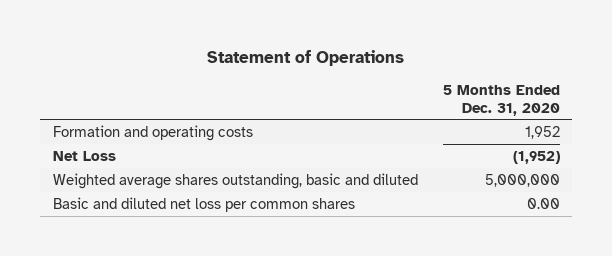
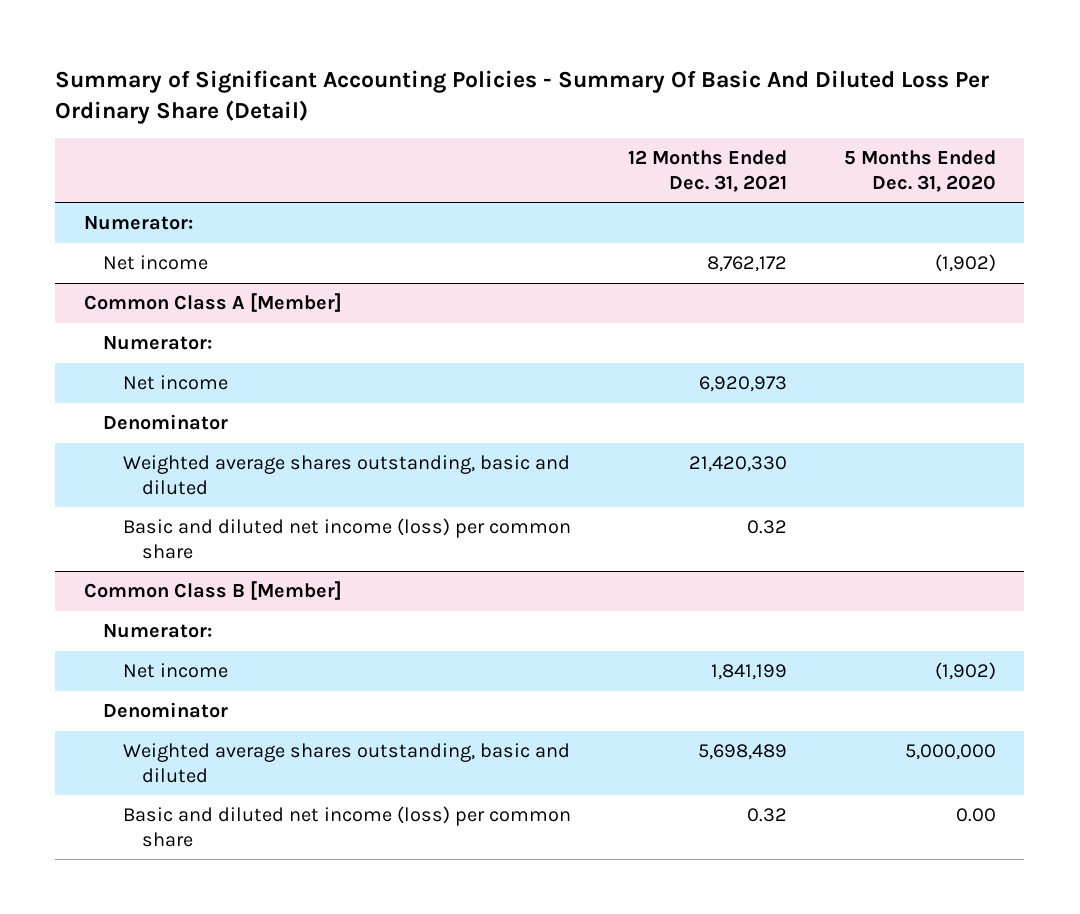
- Statement of Operations
+ Summary of Significant Accounting Policies - Summary Of Basic And Diluted Loss Per Ordinary Share (Detail)
- | 5 Months Ended Dec. 31, 2020
+ | 12 Months Ended Dec. 31, 2021 | 5 Months Ended Dec. 31, 2020
- Formation and operating costs | 1,952
- Net Loss | (1,952)
- Weighted average shares outstanding, basic and diluted | 5,000,000
- Basic and diluted net loss per common shares | 0.00
+ Numerator:
+ Net income | 8,762,172 | (1,902)
+ Common Class A [Member]
+ Numerator:
+ Net income | 6,920,973 |
+ Denominator
+ Weighted average shares outstanding, basic and diluted | 21,420,330 |
+ Basic and diluted net income (loss) per common share | 0.32 |
+ Common Class B [Member]
+ Numerator:
+ Net income | 1,841,199 | (1,902)
+ Denominator
+ Weighted average shares outstanding, basic and diluted | 5,698,489 | 5,000,000
+ Basic and diluted net income (loss) per common share | 0.32 | 0.00

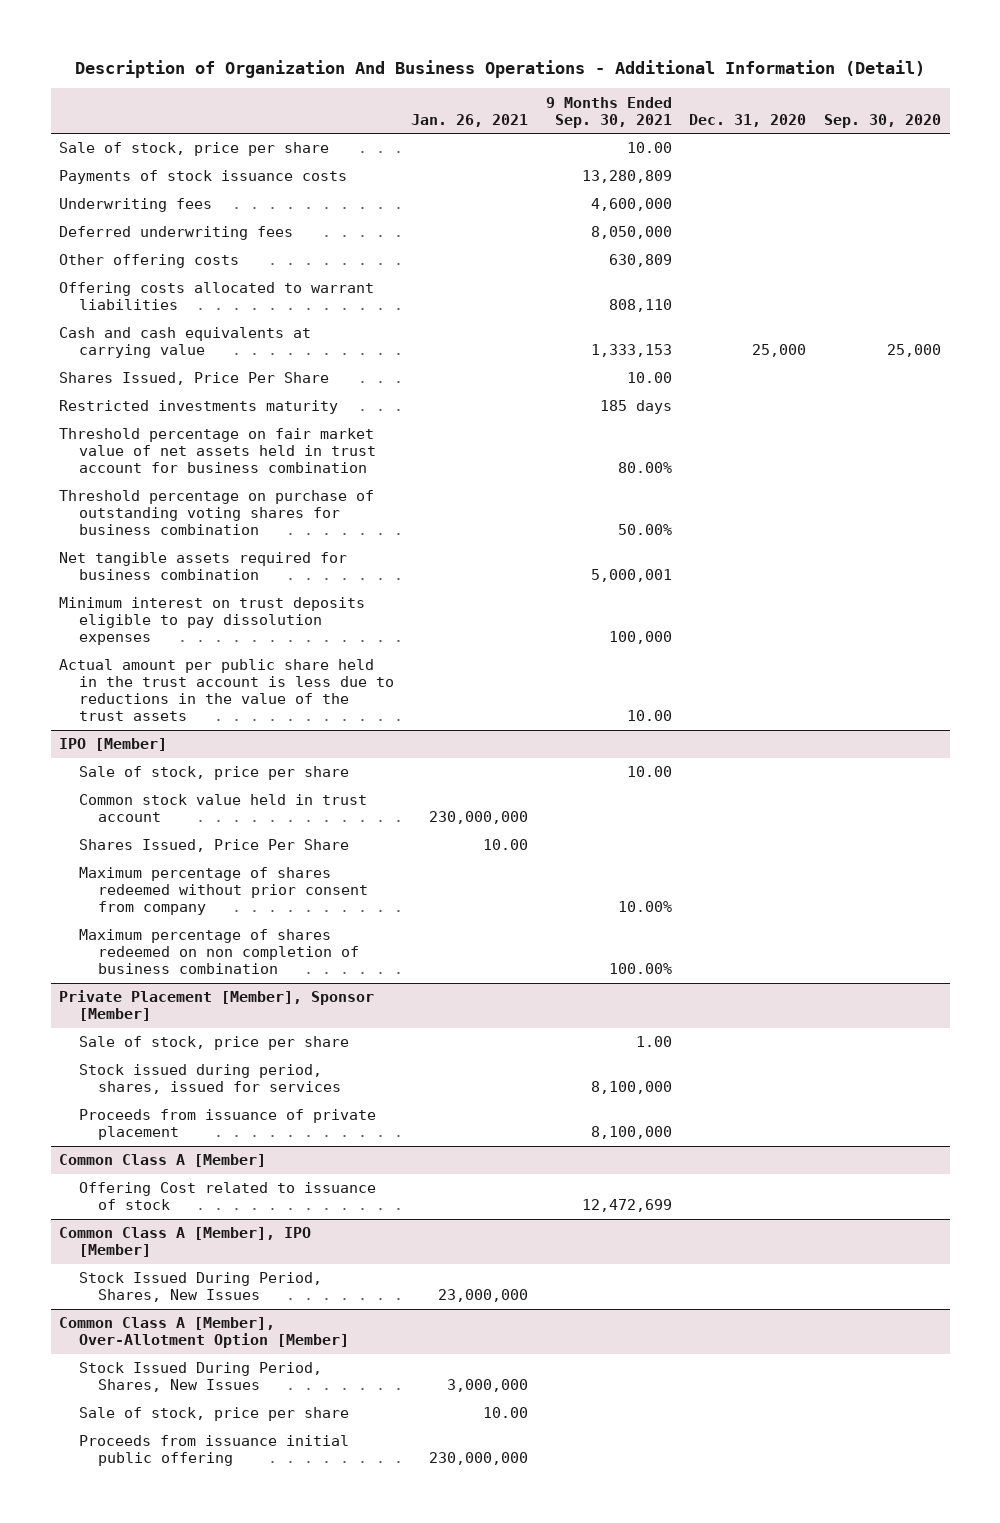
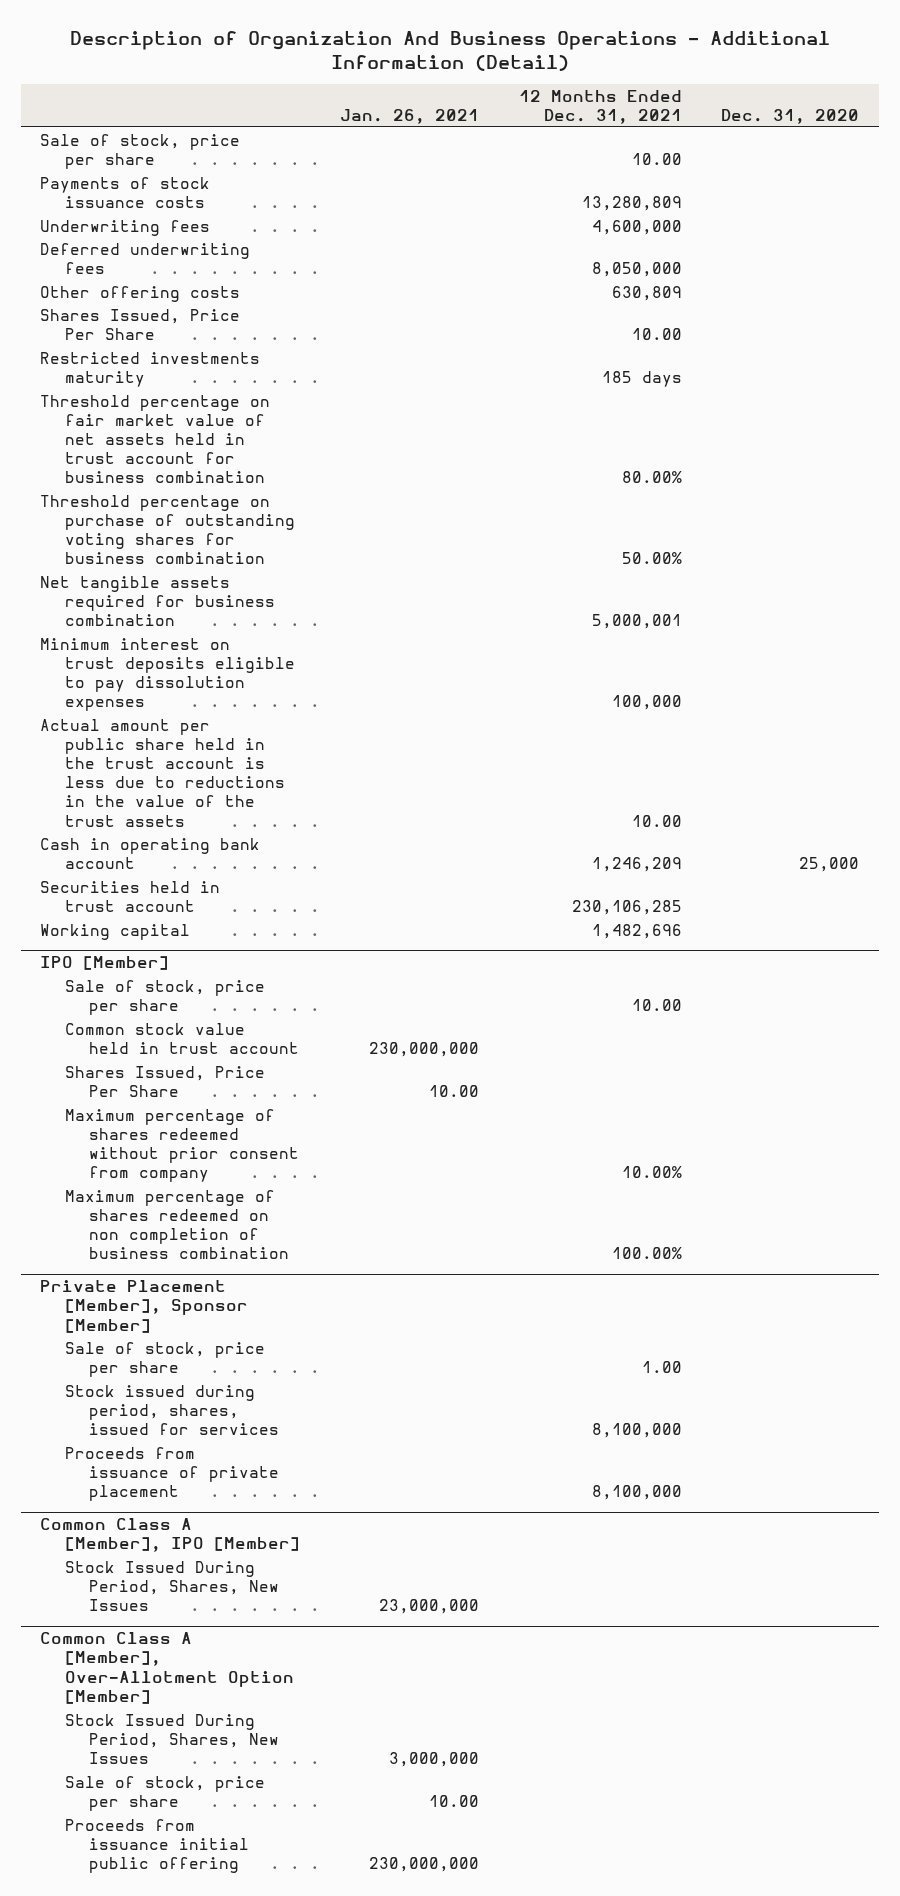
- | Jan. 26, 2021 | 9 Months Ended Sep. 30, 2021 | Dec. 31, 2020 | Sep. 30, 2020
+ | Jan. 26, 2021 | 12 Months Ended Dec. 31, 2021 | Dec. 31, 2020
- Offering costs allocated to warrant liabilities | | 808,110 | |
- Cash and cash equivalents at carrying value | | 1,333,153 | 25,000 | 25,000
+ Cash in operating bank account | | 1,246,209 | 25,000
+ Securities held in trust account | | 230,106,285 |
+ Working capital | | 1,482,696 |
- Common Class A [Member]
- Offering Cost related to issuance of stock | | 12,472,699 | |

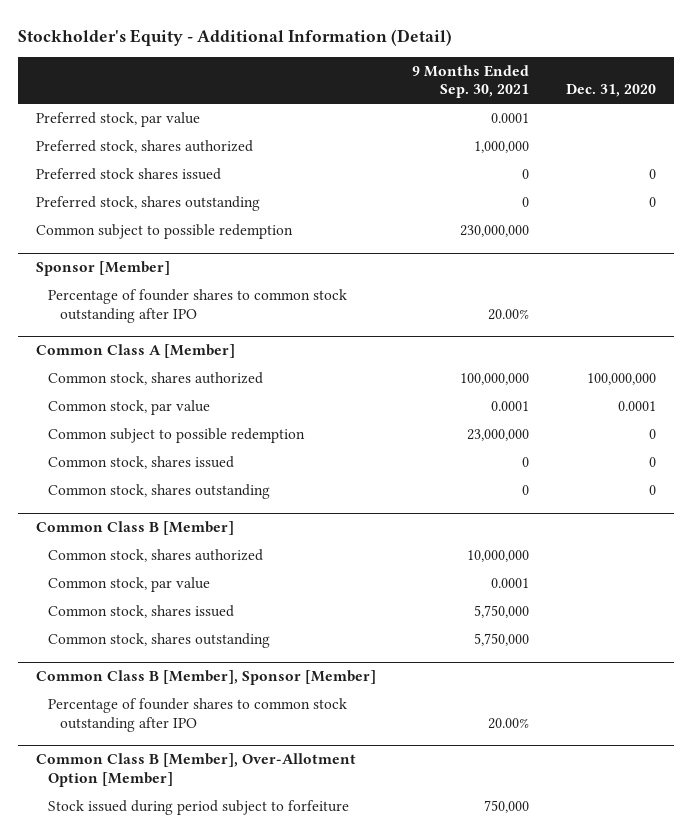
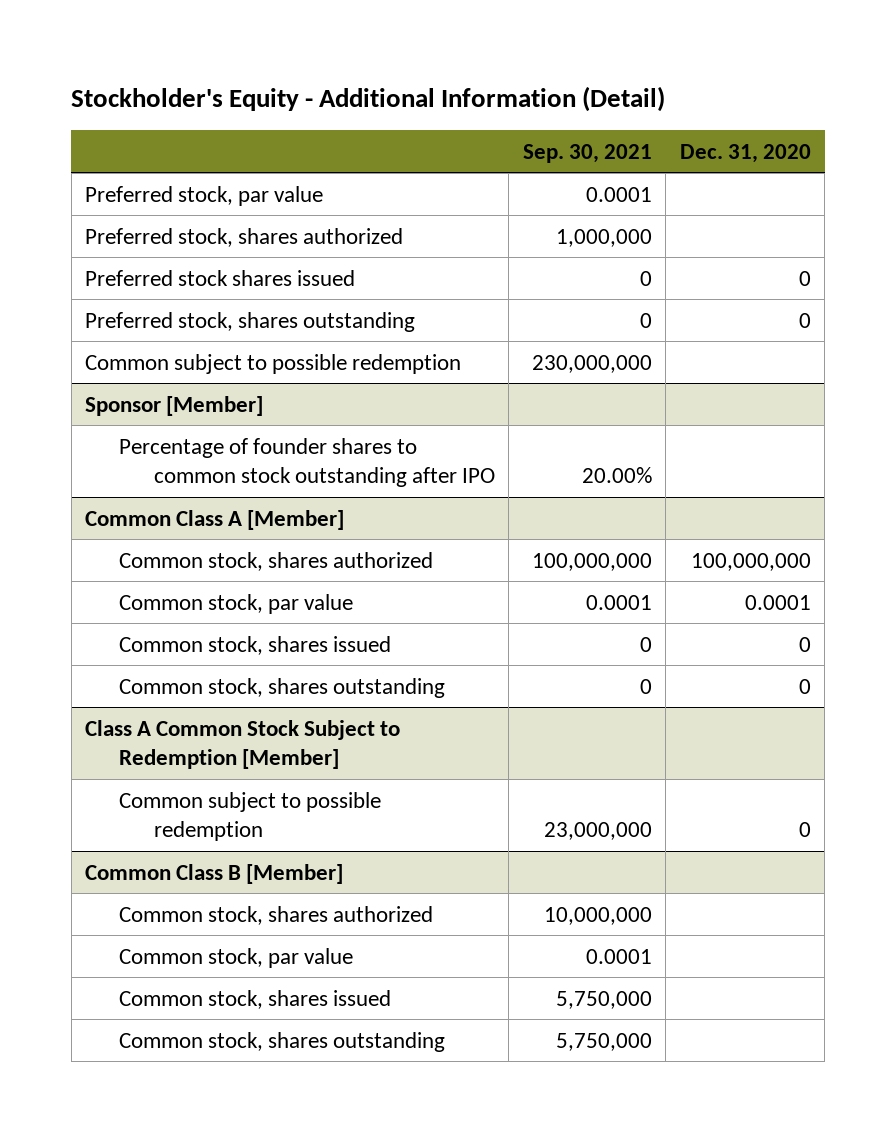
- | 9 Months Ended Sep. 30, 2021 | Dec. 31, 2020
+ | Sep. 30, 2021 | Dec. 31, 2020
@ Common Class A [Member]
- Common subject to possible redemption | 23,000,000 | 0
+ Class A Common Stock Subject to Redemption [Member]
+ Common subject to possible redemption | 23,000,000 | 0
- Common Class B [Member], Sponsor [Member]
- Percentage of founder shares to common stock outstanding after IPO | 20.00% |
- Common Class B [Member], Over-Allotment Option [Member]
- Stock issued during period subject to forfeiture | 750,000 |

